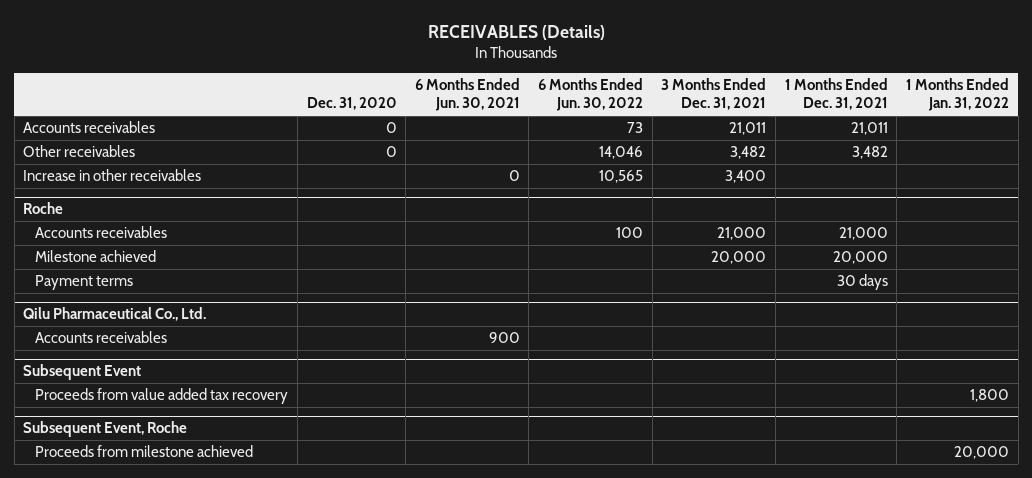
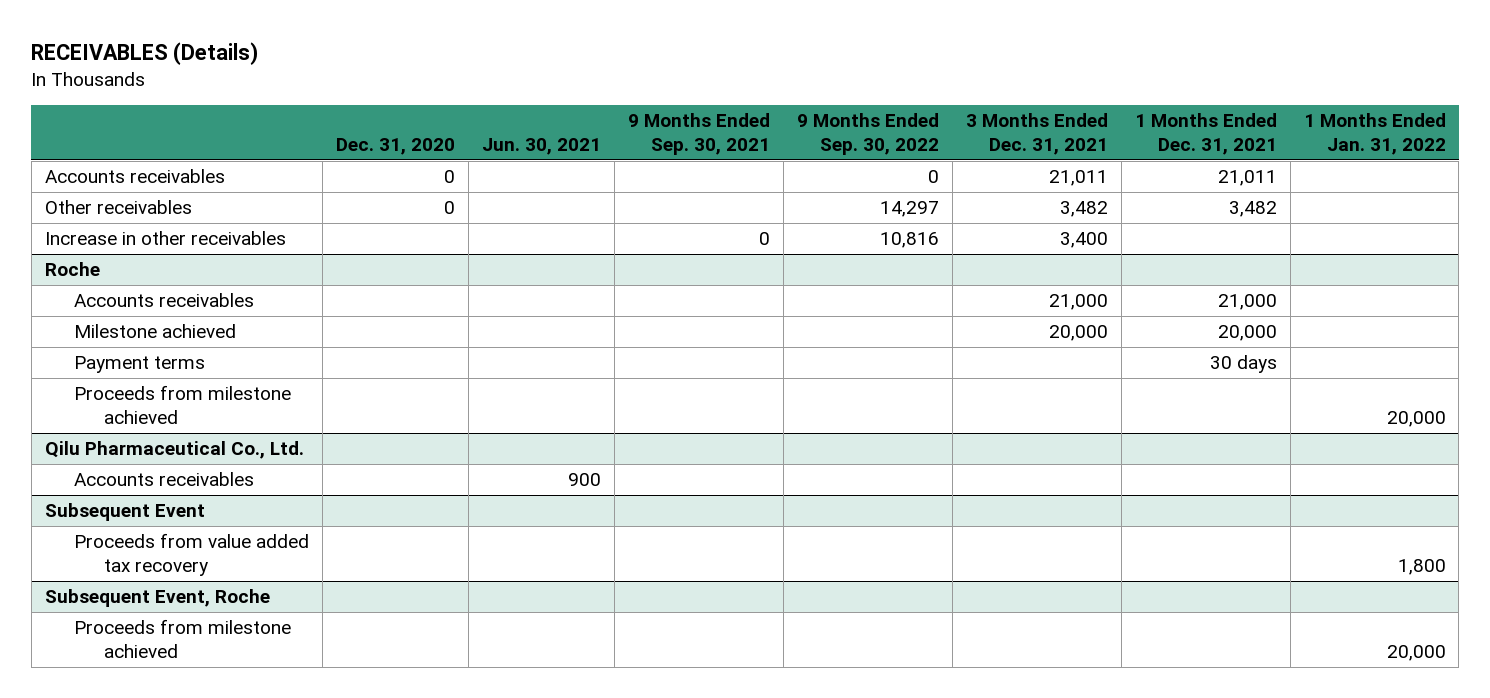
- | Dec. 31, 2020 | 6 Months Ended Jun. 30, 2021 | 6 Months Ended Jun. 30, 2022 | 3 Months Ended Dec. 31, 2021 | 1 Months Ended Dec. 31, 2021 | 1 Months Ended Jan. 31, 2022
+ | Dec. 31, 2020 | Jun. 30, 2021 | 9 Months Ended Sep. 30, 2021 | 9 Months Ended Sep. 30, 2022 | 3 Months Ended Dec. 31, 2021 | 1 Months Ended Dec. 31, 2021 | 1 Months Ended Jan. 31, 2022
@ Roche
+ Proceeds from milestone achieved | | | | | | | 20,000

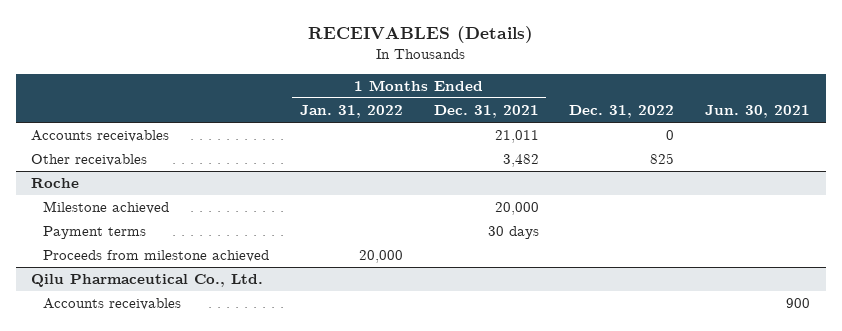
- | Dec. 31, 2020 | Jun. 30, 2021 | 9 Months Ended Sep. 30, 2021 | 9 Months Ended Sep. 30, 2022 | 3 Months Ended Dec. 31, 2021 | 1 Months Ended Dec. 31, 2021 | 1 Months Ended Jan. 31, 2022
+ | 1 Months Ended Jan. 31, 2022 | 1 Months Ended Dec. 31, 2021 | Dec. 31, 2022 | Jun. 30, 2021
- Increase in other receivables | | | 0 | 10,816 | 3,400 | |
@ Roche
- Accounts receivables | | | | | 21,000 | 21,000 |
- Subsequent Event
- Proceeds from value added tax recovery | | | | | | | 1,800
- Subsequent Event, Roche
- Proceeds from milestone achieved | | | | | | | 20,000

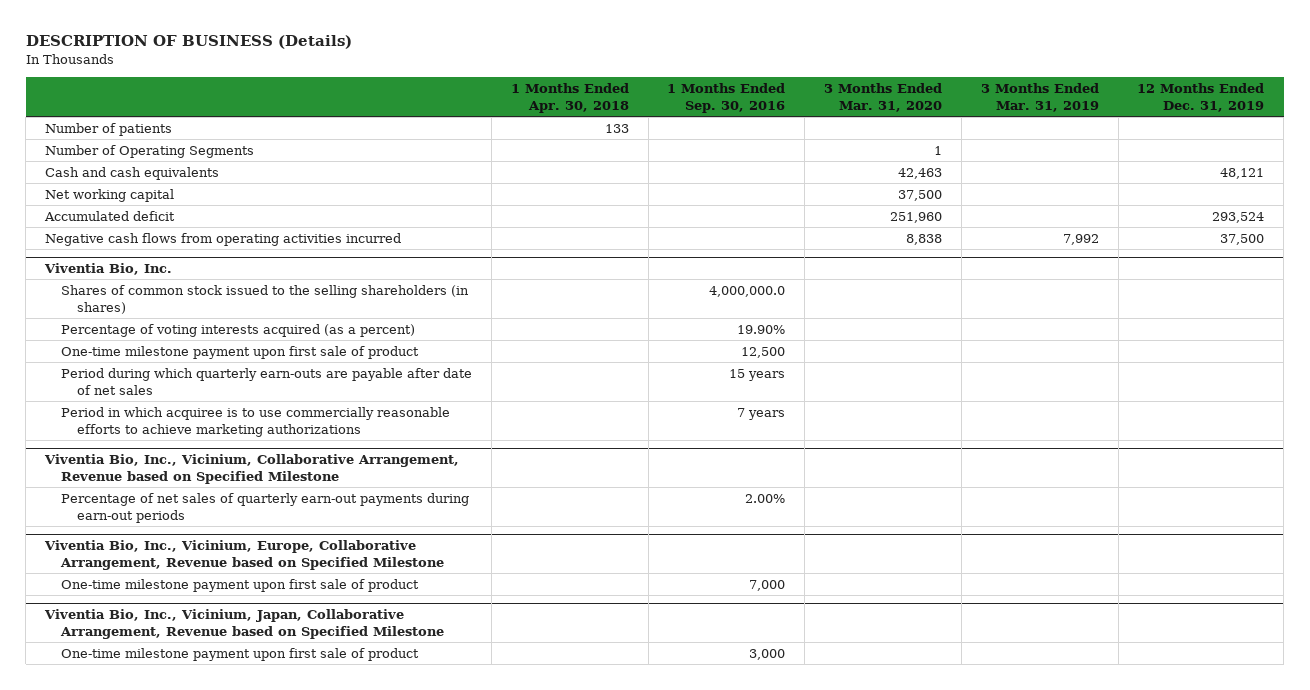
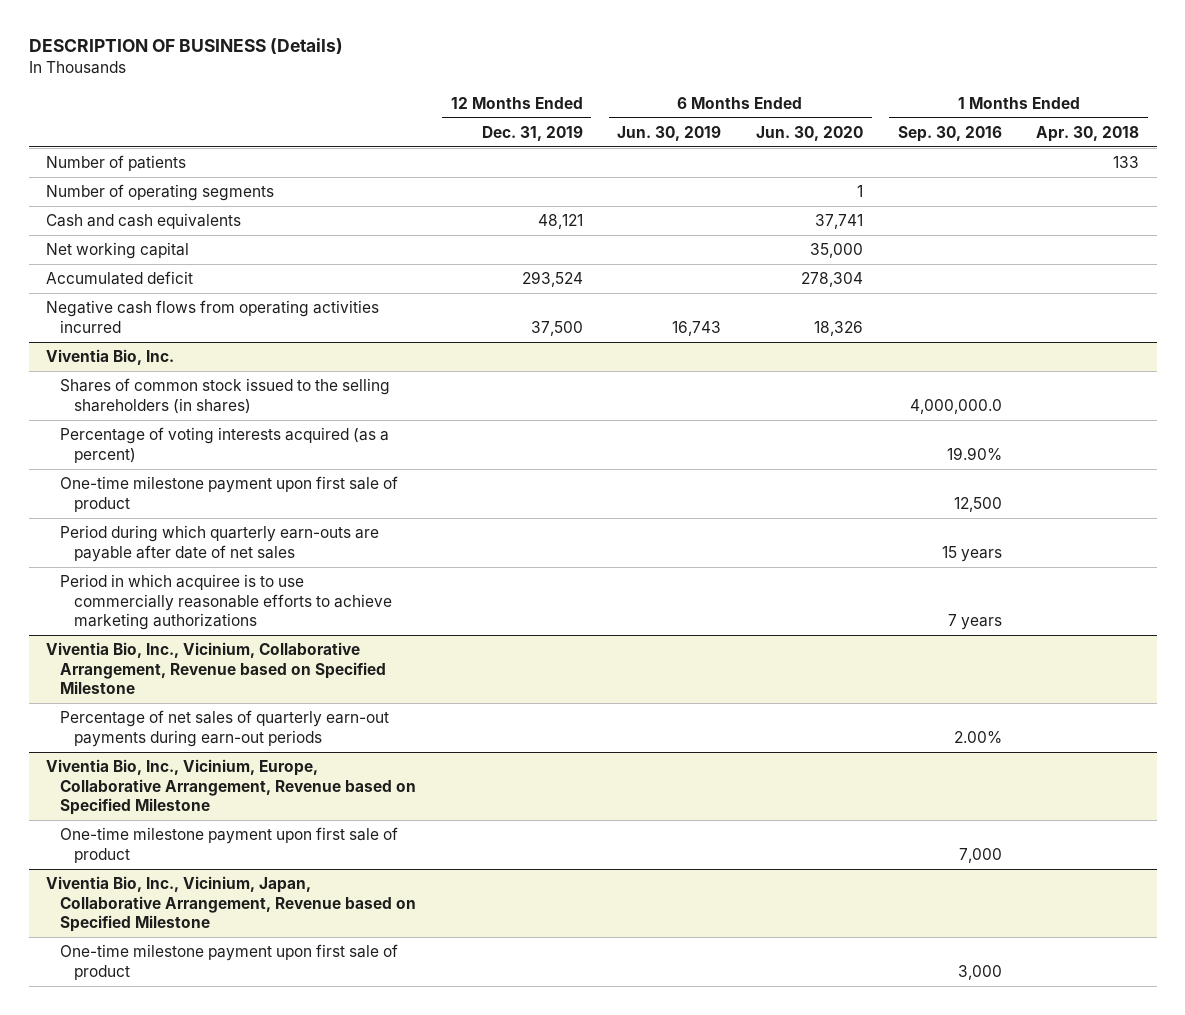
- | 1 Months Ended Apr. 30, 2018 | 1 Months Ended Sep. 30, 2016 | 3 Months Ended Mar. 31, 2020 | 3 Months Ended Mar. 31, 2019 | 12 Months Ended Dec. 31, 2019
+ | 12 Months Ended Dec. 31, 2019 | 6 Months Ended Jun. 30, 2019 | 6 Months Ended Jun. 30, 2020 | 1 Months Ended Sep. 30, 2016 | 1 Months Ended Apr. 30, 2018
- Number of Operating Segments | | | 1 | |
+ Number of operating segments | | | 1 | |

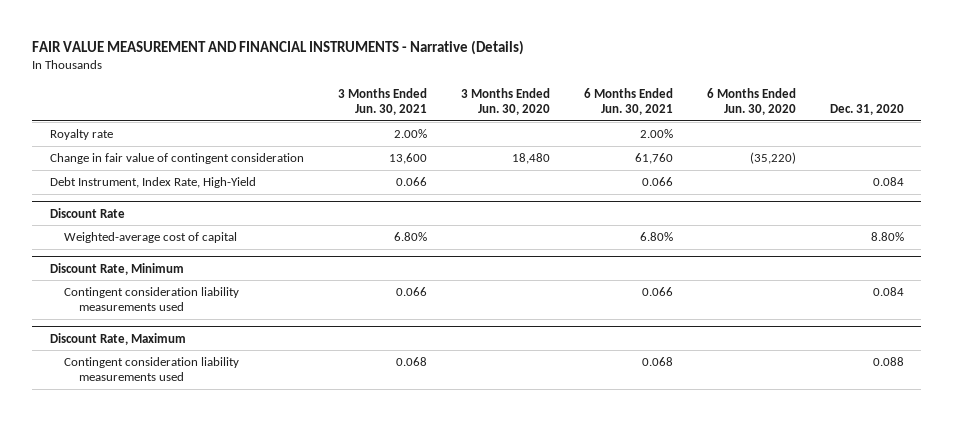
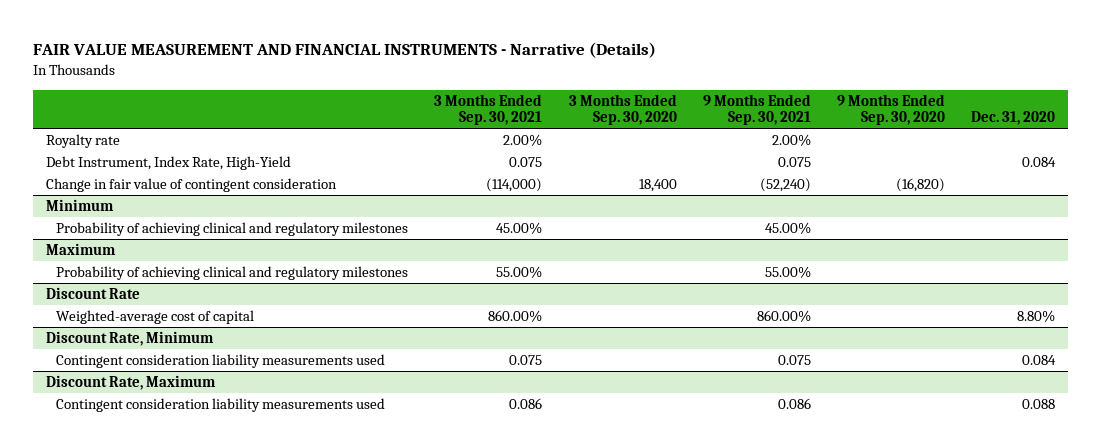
- | 3 Months Ended Jun. 30, 2021 | 3 Months Ended Jun. 30, 2020 | 6 Months Ended Jun. 30, 2021 | 6 Months Ended Jun. 30, 2020 | Dec. 31, 2020
+ | 3 Months Ended Sep. 30, 2021 | 3 Months Ended Sep. 30, 2020 | 9 Months Ended Sep. 30, 2021 | 9 Months Ended Sep. 30, 2020 | Dec. 31, 2020
moved down: Change in fair value of contingent consideration | (114,000) | 18,400 | (52,240) | (16,820) |
+ Minimum
+ Probability of achieving clinical and regulatory milestones | 45.00% | | 45.00% | |
+ Maximum
+ Probability of achieving clinical and regulatory milestones | 55.00% | | 55.00% | |

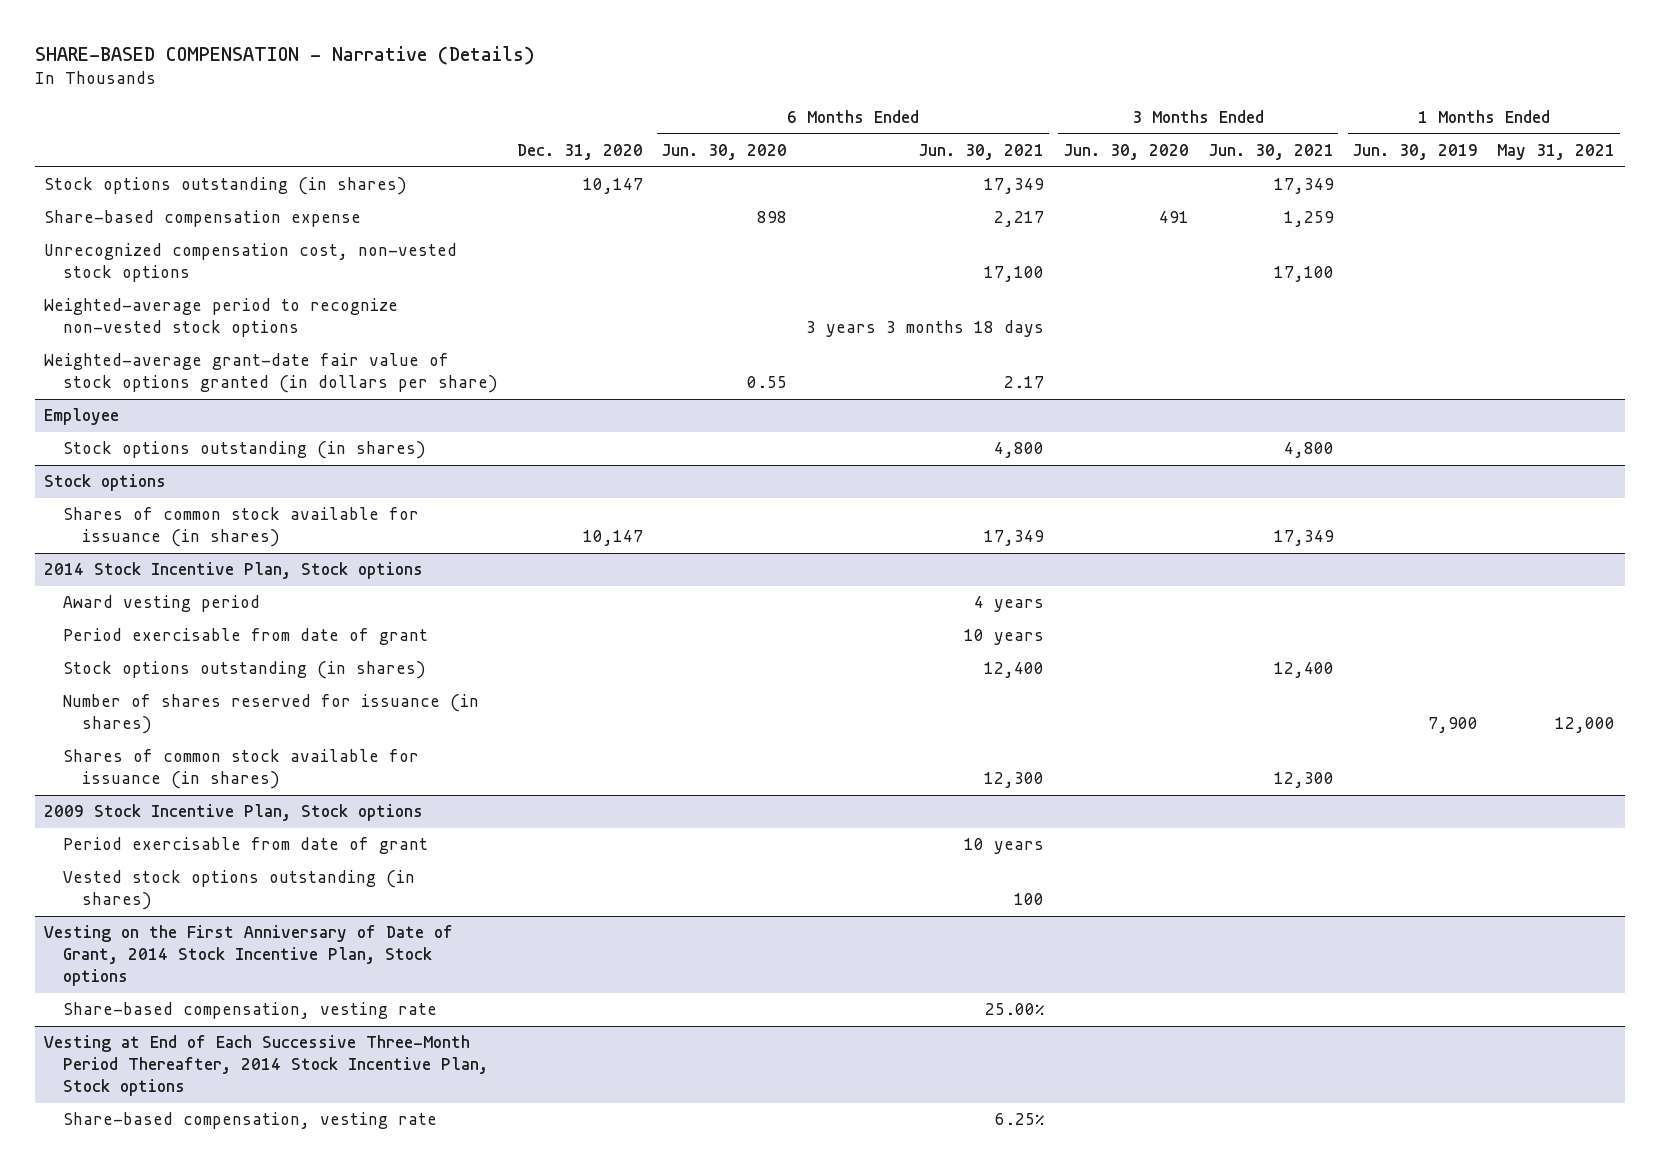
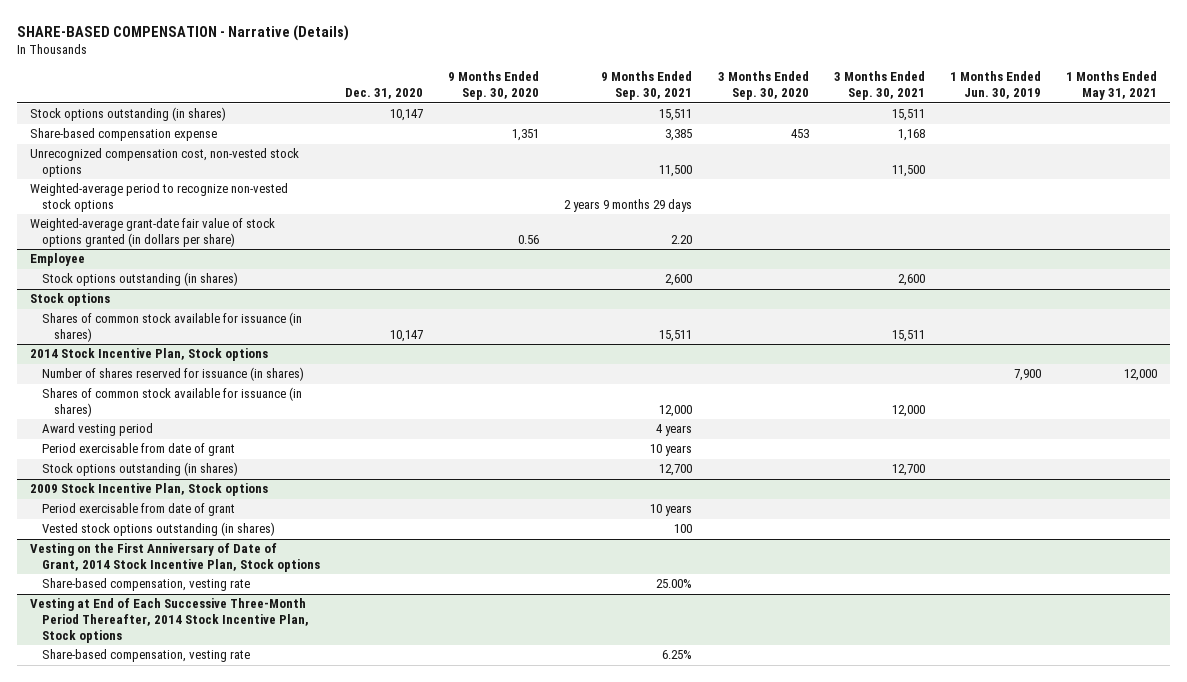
- | Dec. 31, 2020 | 6 Months Ended Jun. 30, 2020 | 6 Months Ended Jun. 30, 2021 | 3 Months Ended Jun. 30, 2020 | 3 Months Ended Jun. 30, 2021 | 1 Months Ended Jun. 30, 2019 | 1 Months Ended May 31, 2021
+ | Dec. 31, 2020 | 9 Months Ended Sep. 30, 2020 | 9 Months Ended Sep. 30, 2021 | 3 Months Ended Sep. 30, 2020 | 3 Months Ended Sep. 30, 2021 | 1 Months Ended Jun. 30, 2019 | 1 Months Ended May 31, 2021
@ 2014 Stock Incentive Plan, Stock options
moved up: Number of shares reserved for issuance (in shares) | | | | | | 7,900 | 12,000
moved up: Shares of common stock available for issuance (in shares) | | | 12,000 | | 12,000 | |

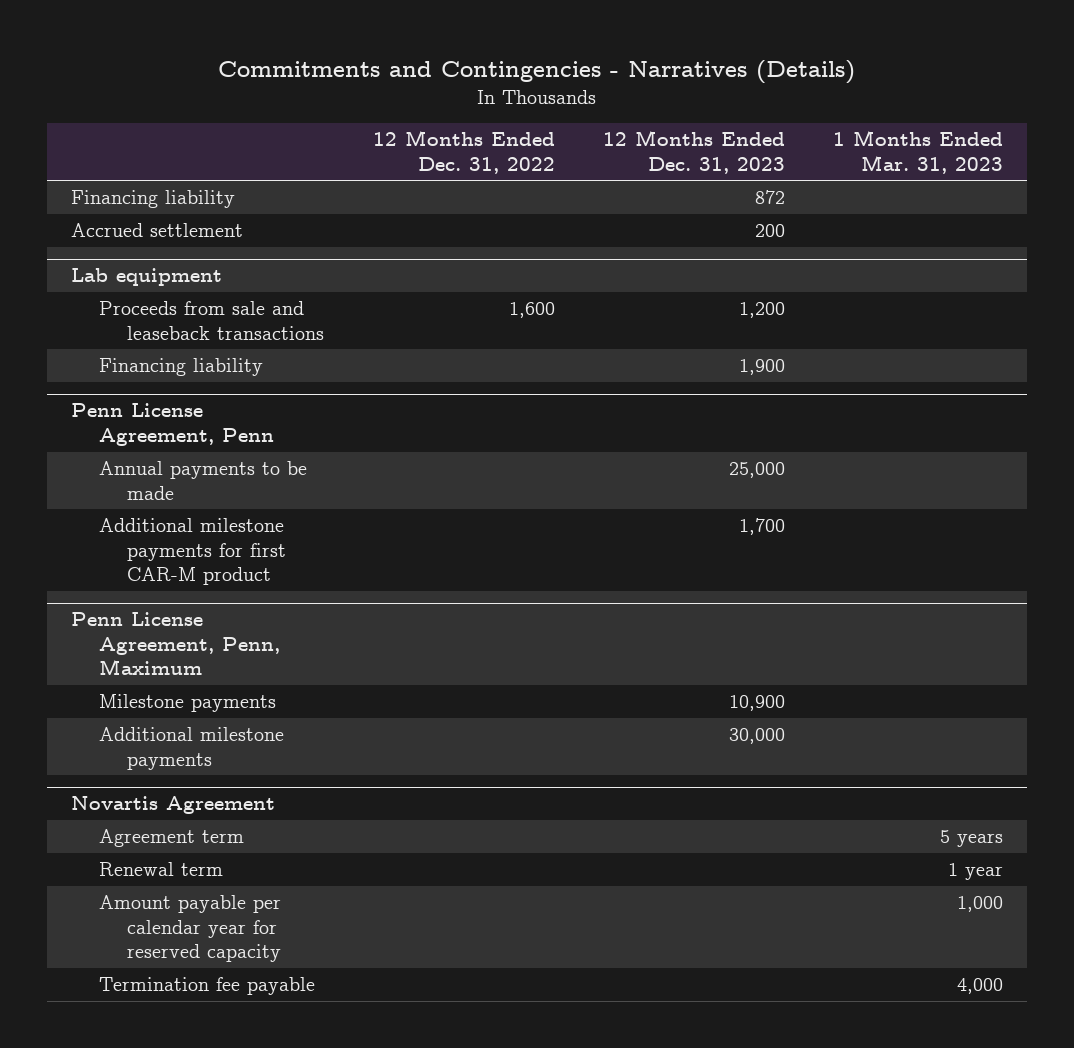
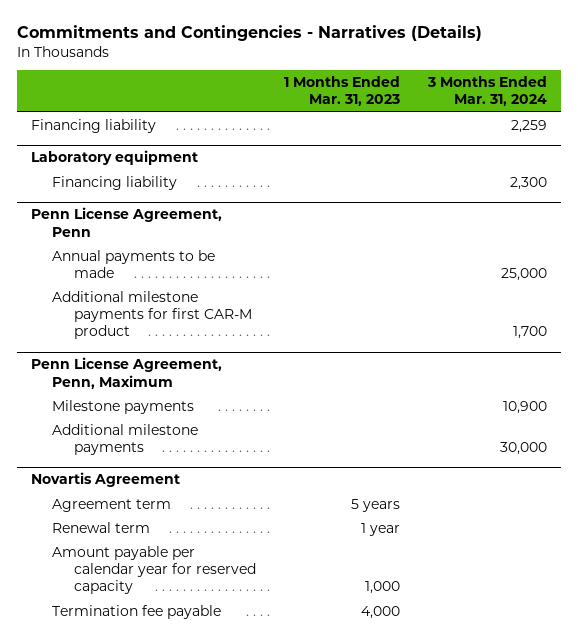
- | 12 Months Ended Dec. 31, 2022 | 12 Months Ended Dec. 31, 2023 | 1 Months Ended Mar. 31, 2023
+ | 1 Months Ended Mar. 31, 2023 | 3 Months Ended Mar. 31, 2024
- Accrued settlement | | 200 |
- Lab equipment
- Proceeds from sale and leaseback transactions | 1,600 | 1,200 |
+ Laboratory equipment

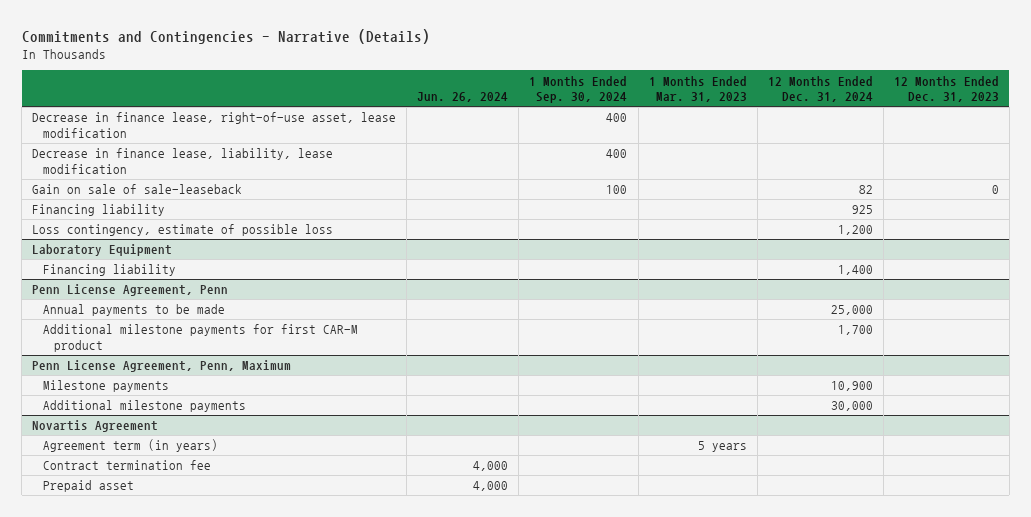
- Commitments and Contingencies - Narratives (Details)
+ Commitments and Contingencies - Narrative (Details)
- | 1 Months Ended Mar. 31, 2023 | 3 Months Ended Mar. 31, 2024
+ | Jun. 26, 2024 | 1 Months Ended Sep. 30, 2024 | 1 Months Ended Mar. 31, 2023 | 12 Months Ended Dec. 31, 2024 | 12 Months Ended Dec. 31, 2023
+ Decrease in finance lease, right-of-use asset, lease modification | | 400 | | |
+ Decrease in finance lease, liability, lease modification | | 400 | | |
+ Gain on sale of sale-leaseback | | 100 | | 82 | 0
- Laboratory equipment
+ Loss contingency, estimate of possible loss | | | | 1,200 |
+ Laboratory Equipment
@ Novartis Agreement
- Agreement term | 5 years |
- Renewal term | 1 year |
- Amount payable per calendar year for reserved capacity | 1,000 |
- Termination fee payable | 4,000 |
+ Agreement term (in years) | | | 5 years | |
+ Contract termination fee | 4,000 | | | |
+ Prepaid asset | 4,000 | | | |

